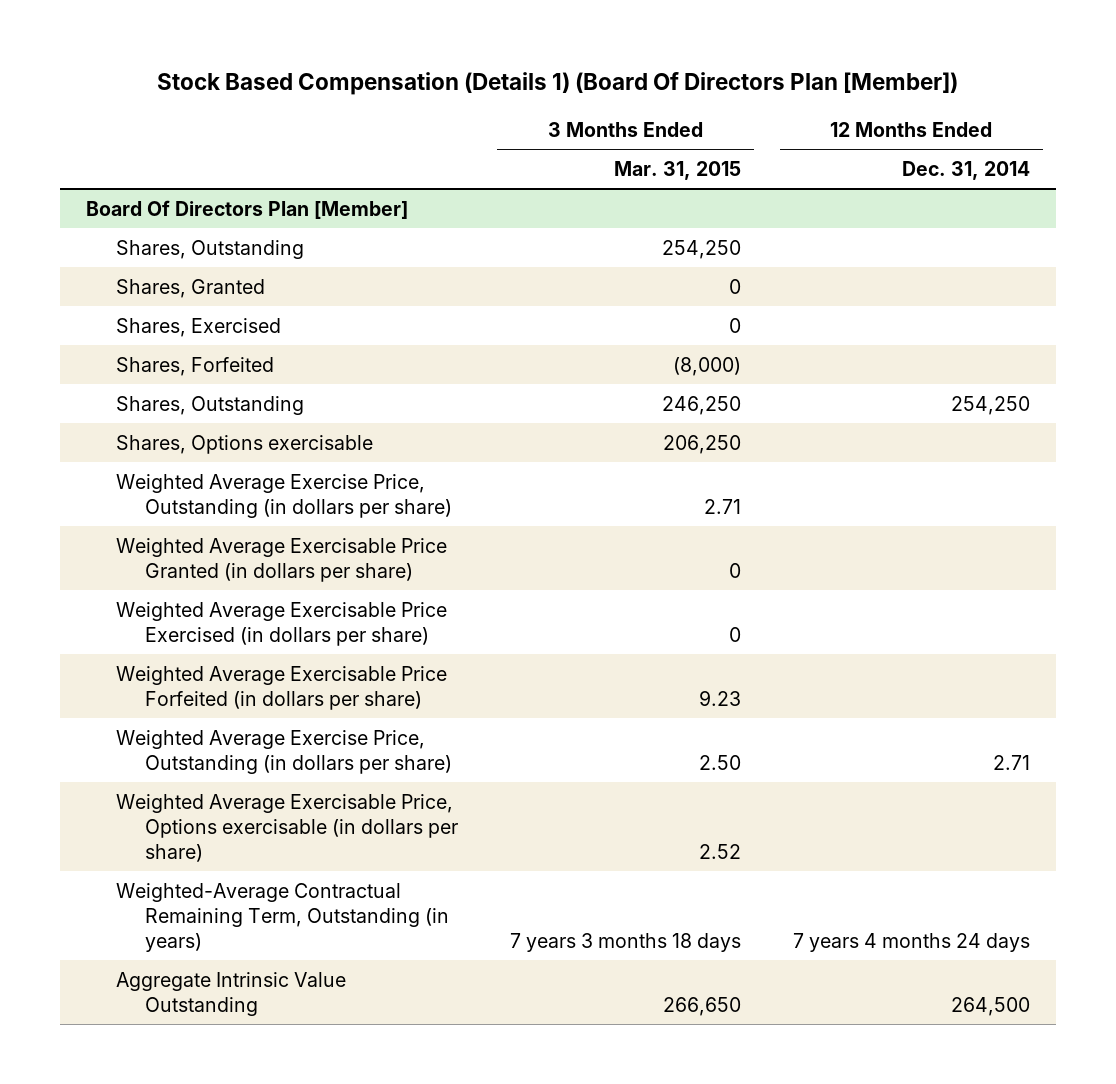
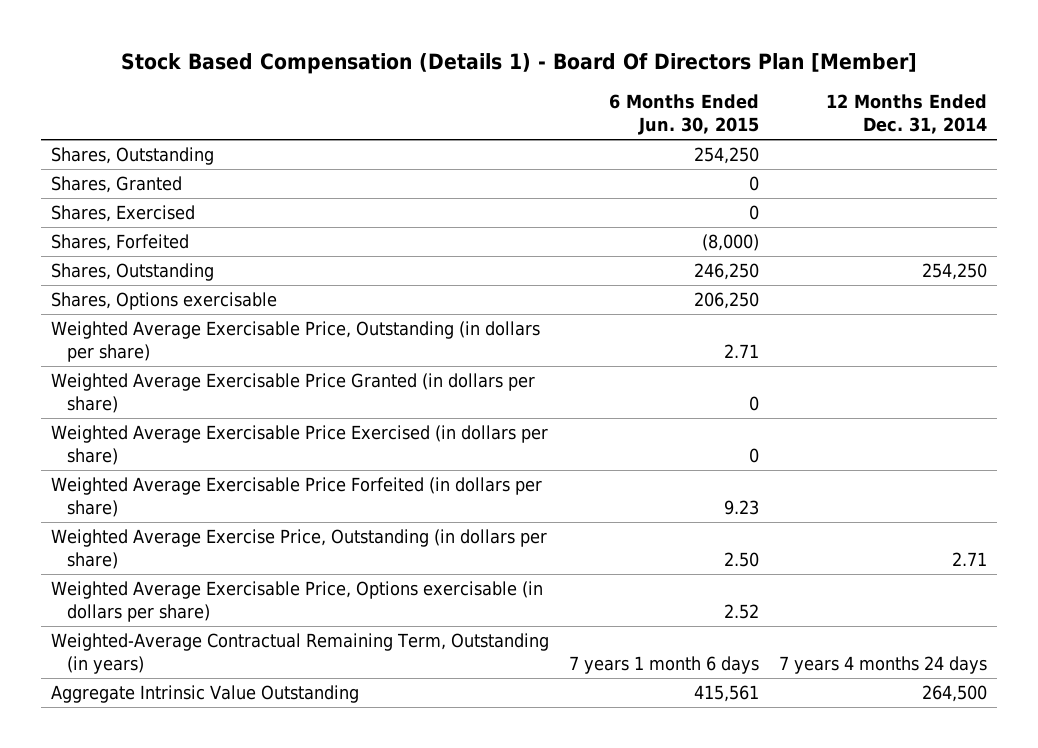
- Stock Based Compensation (Details 1) (Board Of Directors Plan [Member])
+ Stock Based Compensation (Details 1) - Board Of Directors Plan [Member]
- | 3 Months Ended Mar. 31, 2015 | 12 Months Ended Dec. 31, 2014
+ | 6 Months Ended Jun. 30, 2015 | 12 Months Ended Dec. 31, 2014
- Board Of Directors Plan [Member]
- Weighted Average Exercise Price, Outstanding (in dollars per share) | 2.71 |
+ Weighted Average Exercisable Price, Outstanding (in dollars per share) | 2.71 |

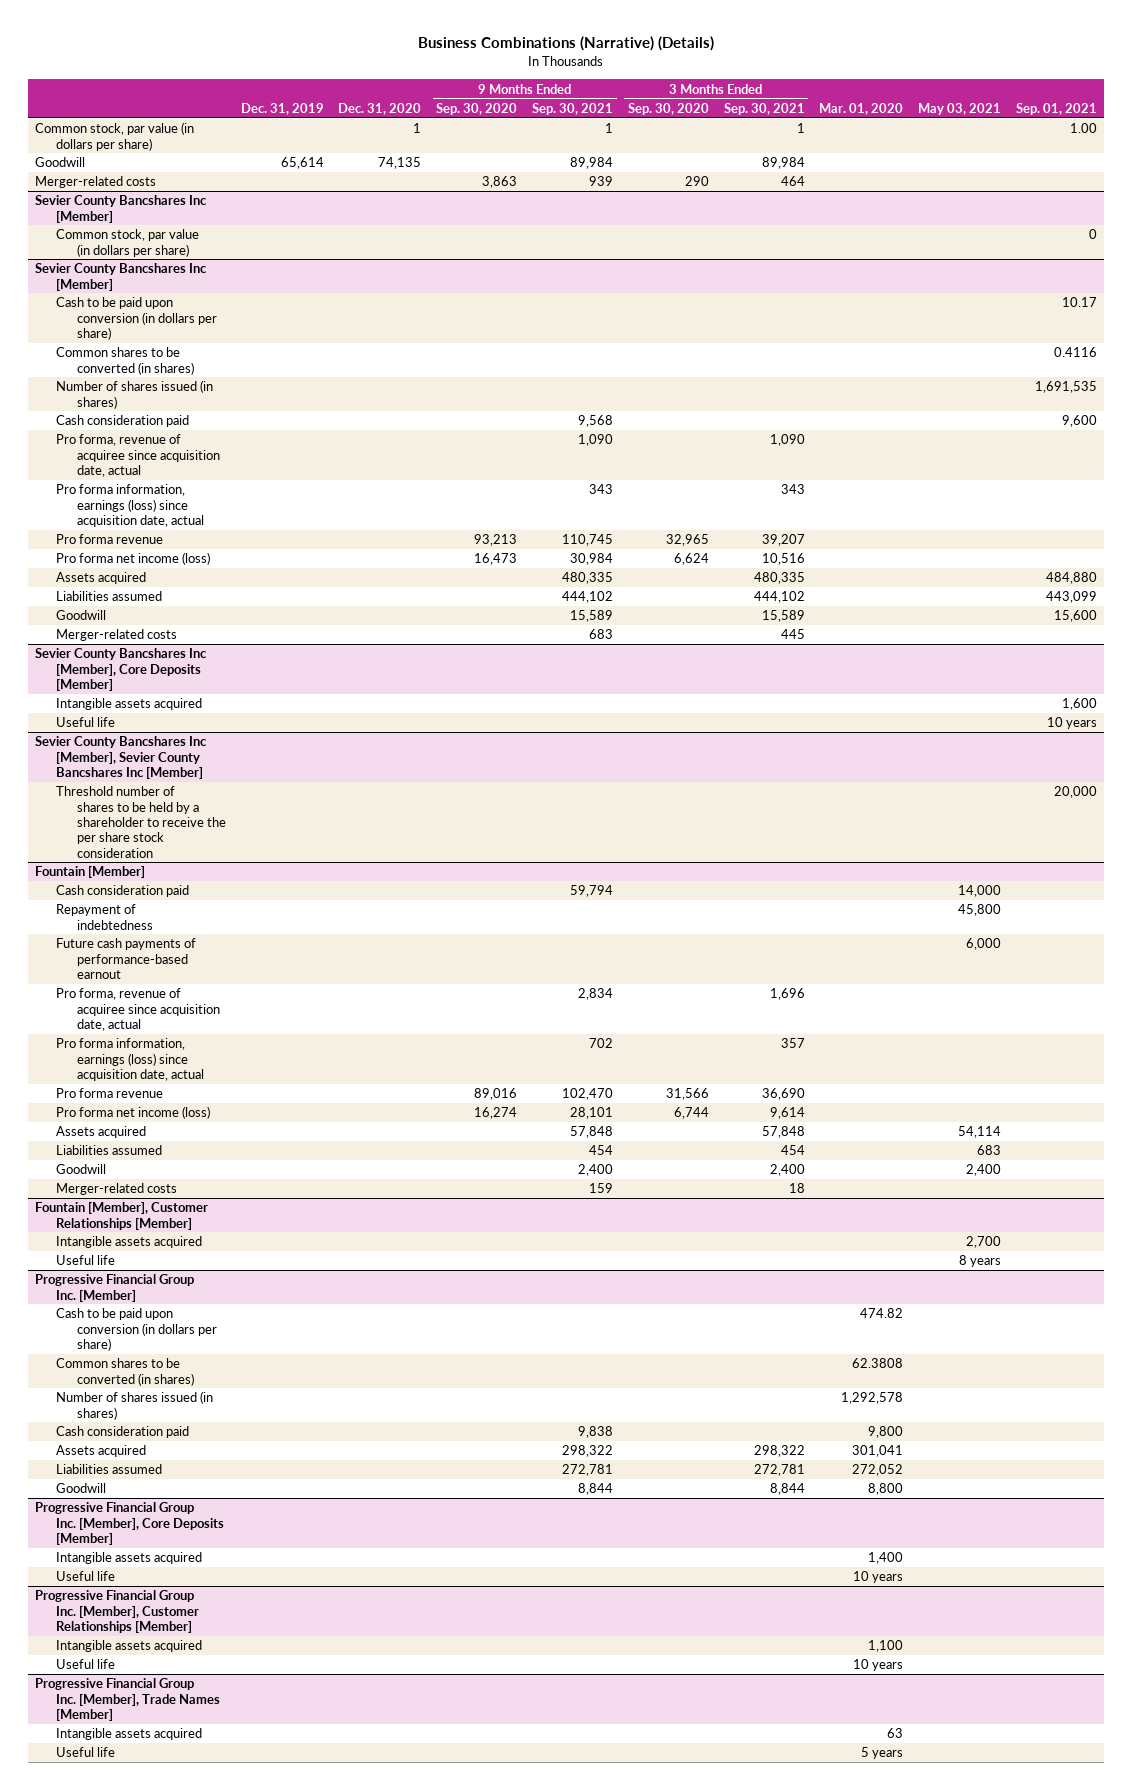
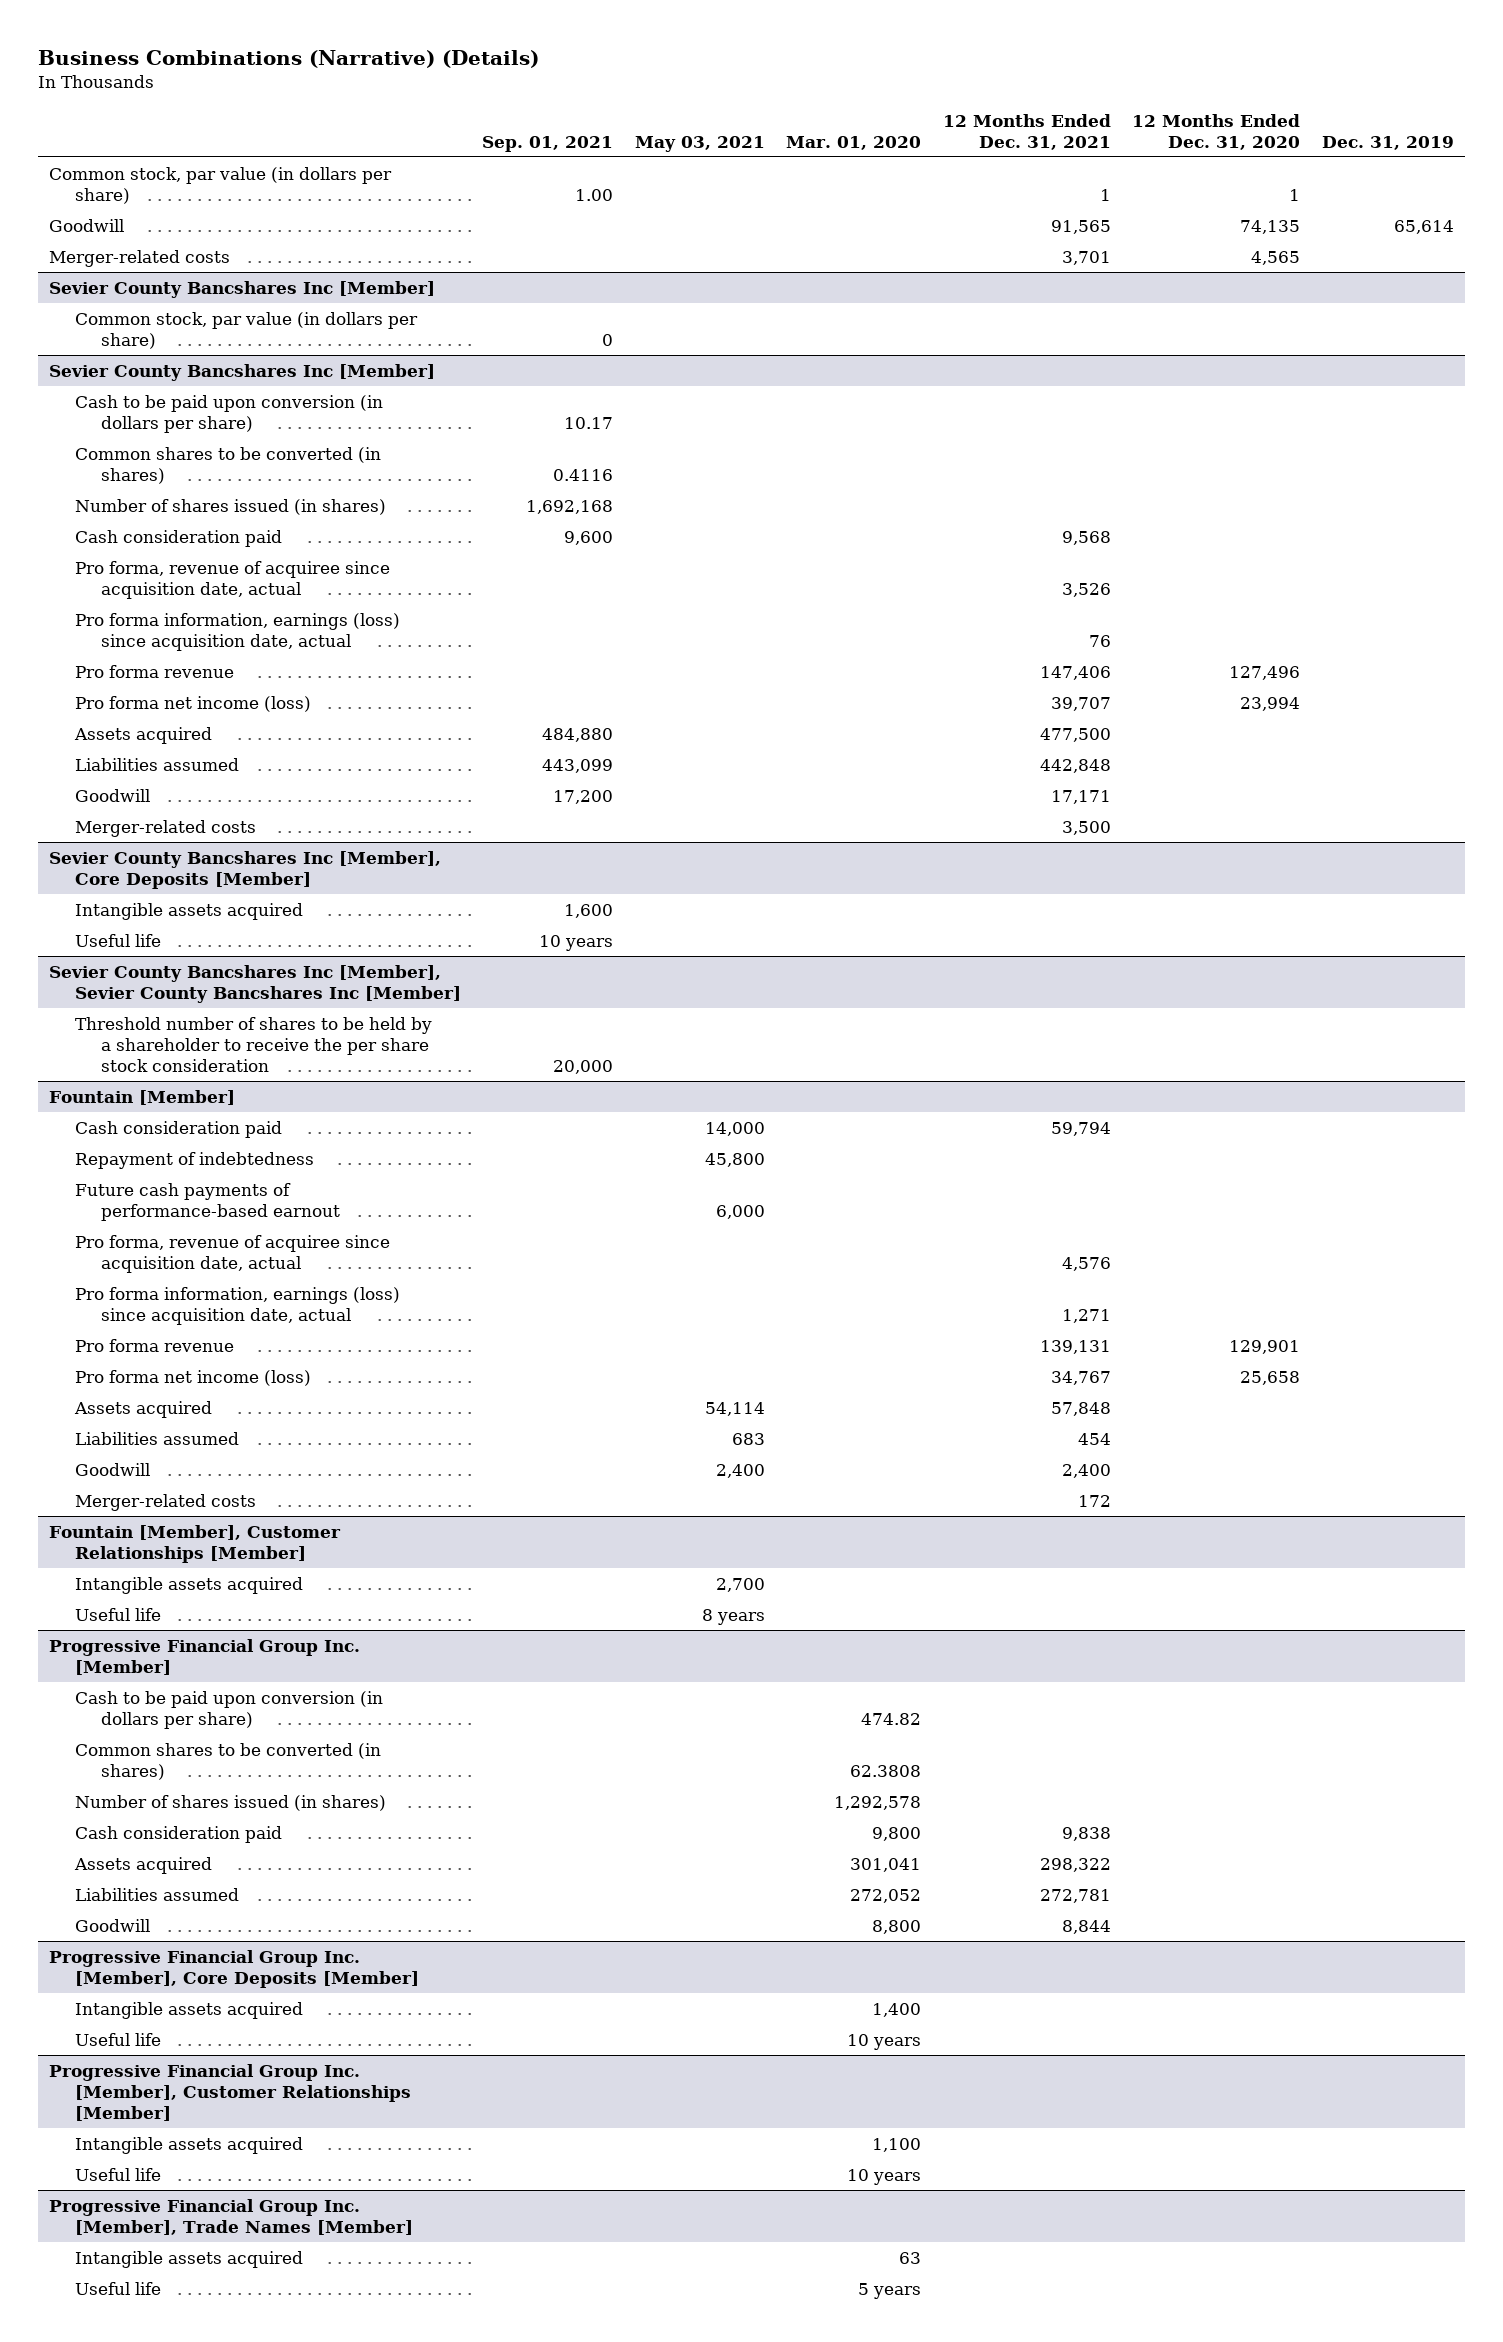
- | Dec. 31, 2019 | Dec. 31, 2020 | 9 Months Ended Sep. 30, 2020 | 9 Months Ended Sep. 30, 2021 | 3 Months Ended Sep. 30, 2020 | 3 Months Ended Sep. 30, 2021 | Mar. 01, 2020 | May 03, 2021 | Sep. 01, 2021
+ | Sep. 01, 2021 | May 03, 2021 | Mar. 01, 2020 | 12 Months Ended Dec. 31, 2021 | 12 Months Ended Dec. 31, 2020 | Dec. 31, 2019
@ Sevier County Bancshares Inc [Member]
- Number of shares issued (in shares) | | | | | | | | | 1,691,535
+ Number of shares issued (in shares) | 1,692,168 | | | | |
- Goodwill | | | | 15,589 | | 15,589 | | | 15,600
+ Goodwill | 17,200 | | | 17,171 | |

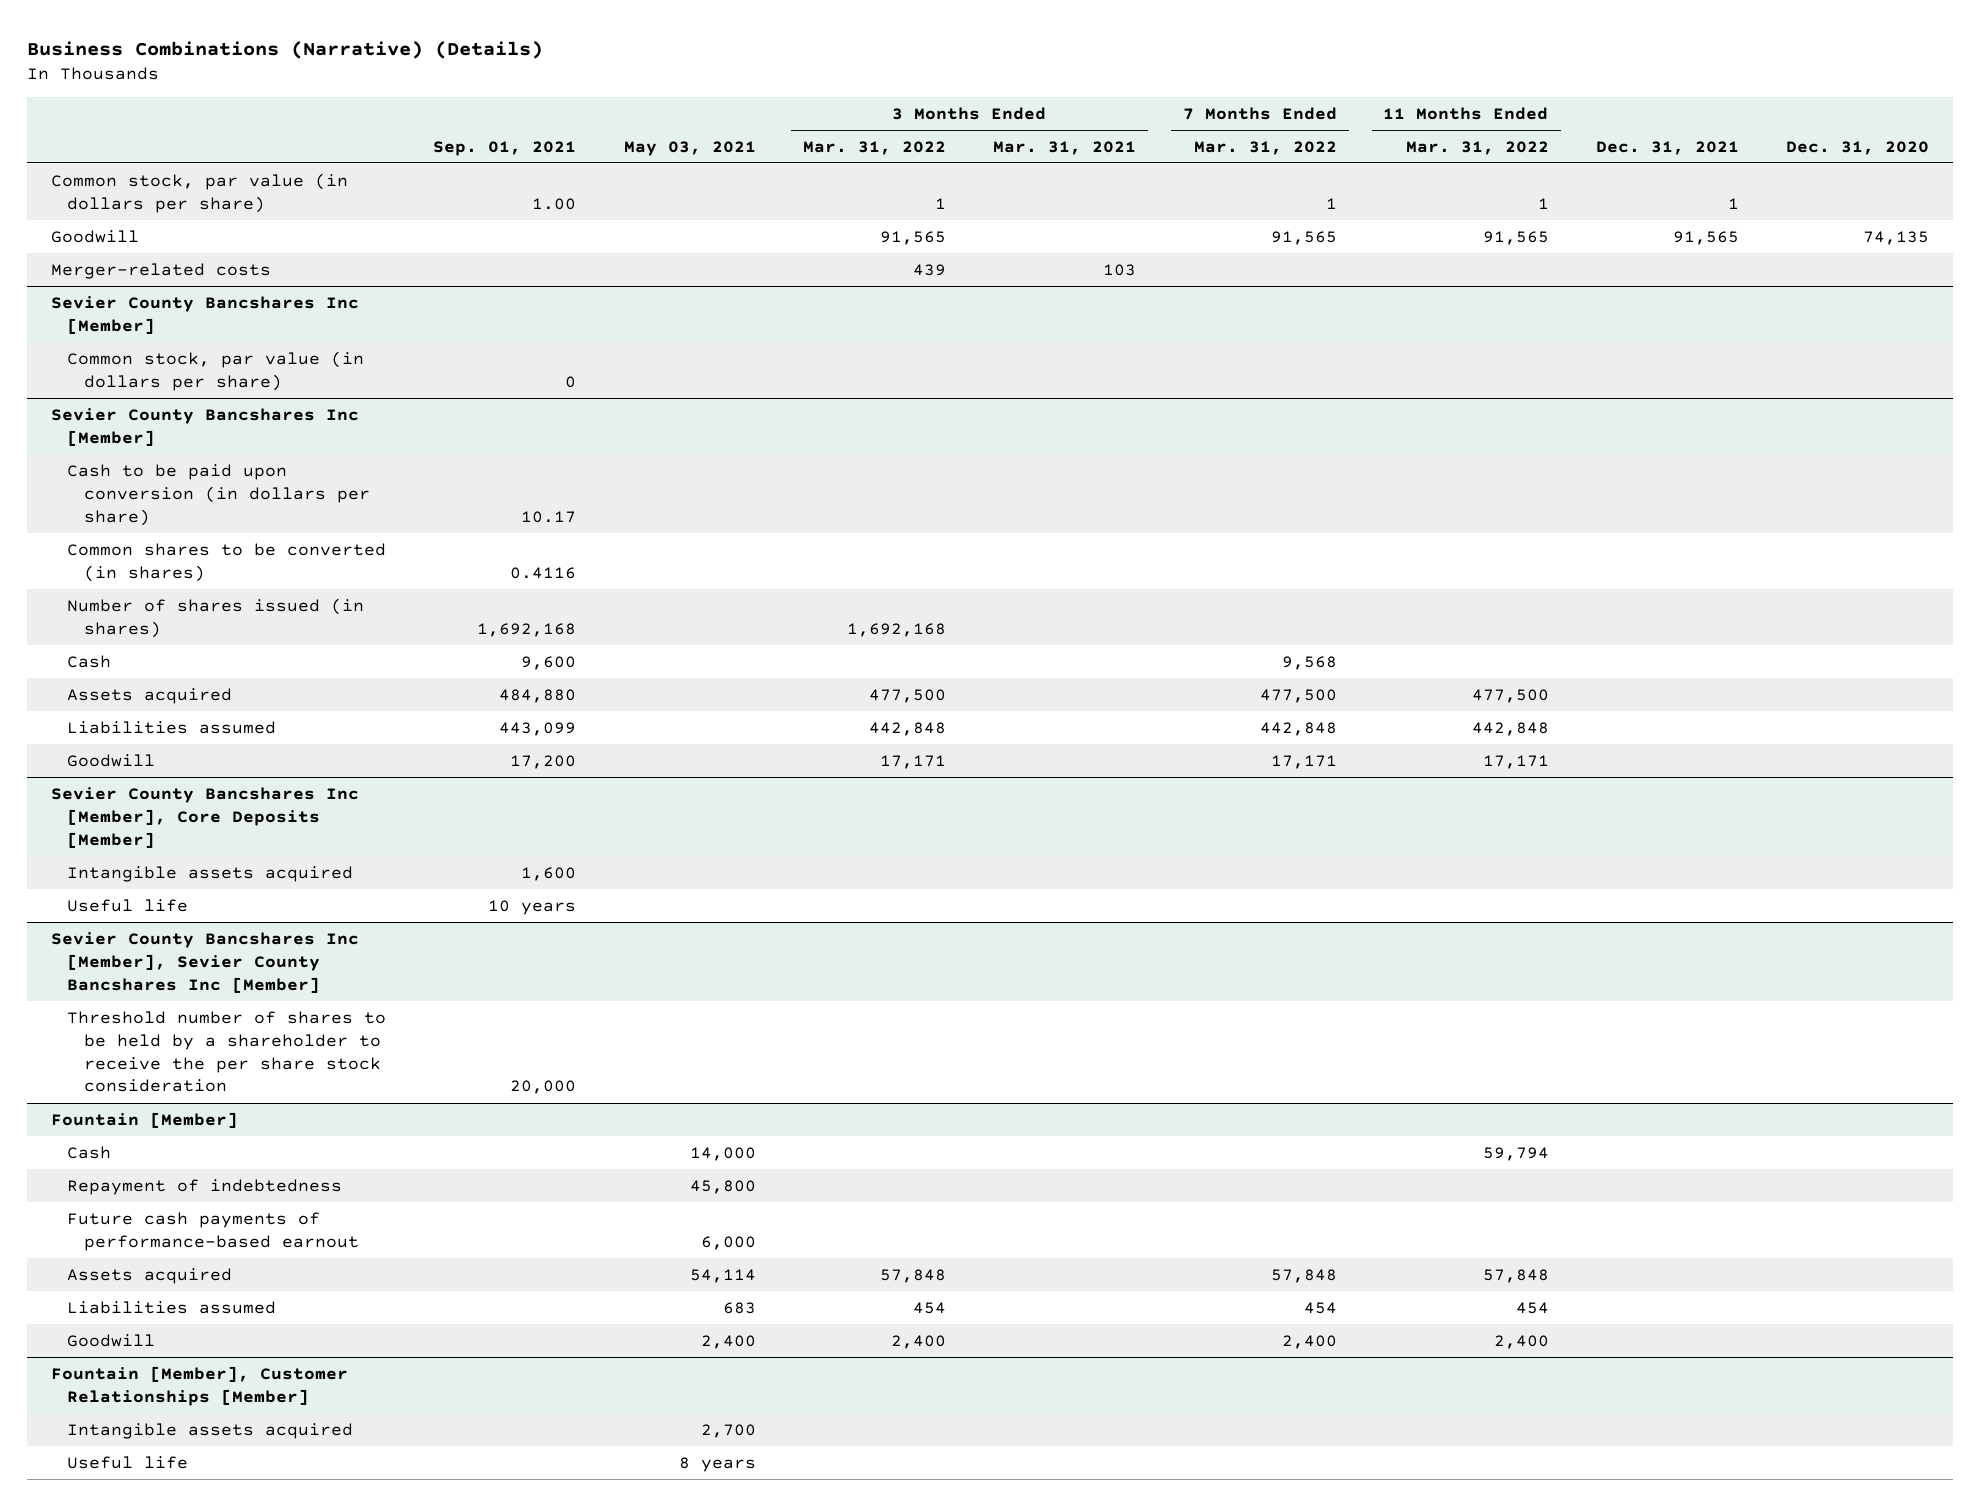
- | Sep. 01, 2021 | May 03, 2021 | Mar. 01, 2020 | 12 Months Ended Dec. 31, 2021 | 12 Months Ended Dec. 31, 2020 | Dec. 31, 2019
+ | Sep. 01, 2021 | May 03, 2021 | 3 Months Ended Mar. 31, 2022 | 3 Months Ended Mar. 31, 2021 | 7 Months Ended Mar. 31, 2022 | 11 Months Ended Mar. 31, 2022 | Dec. 31, 2021 | Dec. 31, 2020
@ Sevier County Bancshares Inc [Member]
- Cash consideration paid | 9,600 | | | 9,568 | |
- Pro forma, revenue of acquiree since acquisition date, actual | | | | 3,526 | |
- Pro forma information, earnings (loss) since acquisition date, actual | | | | 76 | |
- Pro forma revenue | | | | 147,406 | 127,496 |
- Pro forma net income (loss) | | | | 39,707 | 23,994 |
+ Cash | 9,600 | | | | 9,568 | | |
- Merger-related costs | | | | 3,500 | |
@ Fountain [Member]
- Cash consideration paid | | 14,000 | | 59,794 | |
+ Cash | | 14,000 | | | | 59,794 | |
- Pro forma, revenue of acquiree since acquisition date, actual | | | | 4,576 | |
- Pro forma information, earnings (loss) since acquisition date, actual | | | | 1,271 | |
- Pro forma revenue | | | | 139,131 | 129,901 |
- Pro forma net income (loss) | | | | 34,767 | 25,658 |
- Merger-related costs | | | | 172 | |
- Progressive Financial Group Inc. [Member]
- Cash to be paid upon conversion (in dollars per share) | | | 474.82 | | |
- Common shares to be converted (in shares) | | | 62.3808 | | |
- Number of shares issued (in shares) | | | 1,292,578 | | |
- Cash consideration paid | | | 9,800 | 9,838 | |
- Assets acquired | | | 301,041 | 298,322 | |
- Liabilities assumed | | | 272,052 | 272,781 | |
- Goodwill | | | 8,800 | 8,844 | |
- Progressive Financial Group Inc. [Member], Core Deposits [Member]
- Intangible assets acquired | | | 1,400 | | |
- Useful life | | | 10 years | | |
- Progressive Financial Group Inc. [Member], Customer Relationships [Member]
- Intangible assets acquired | | | 1,100 | | |
- Useful life | | | 10 years | | |
- Progressive Financial Group Inc. [Member], Trade Names [Member]
- Intangible assets acquired | | | 63 | | |
- Useful life | | | 5 years | | |

